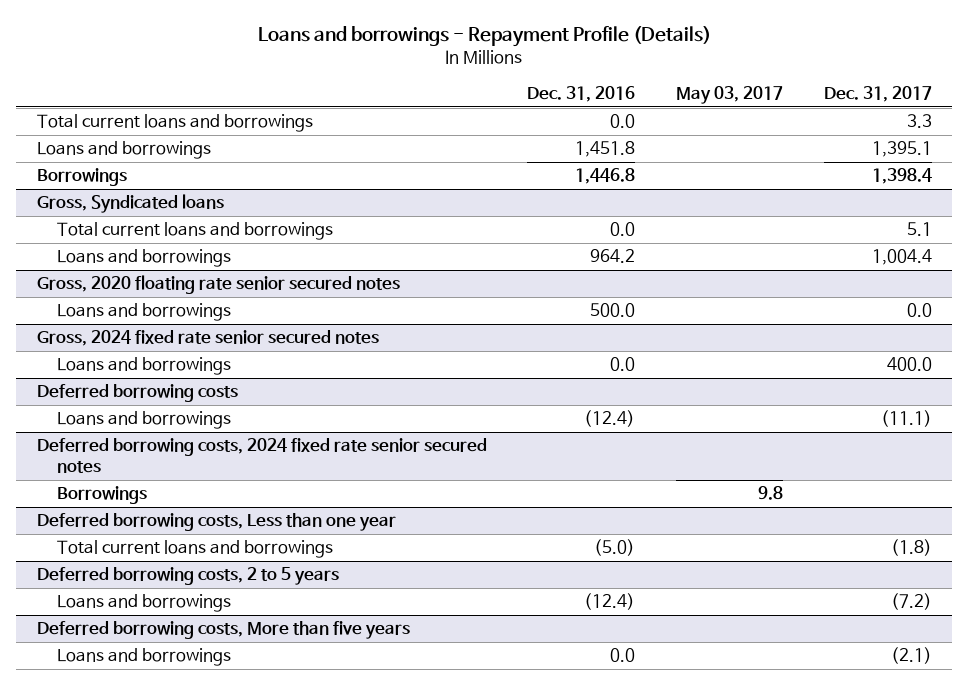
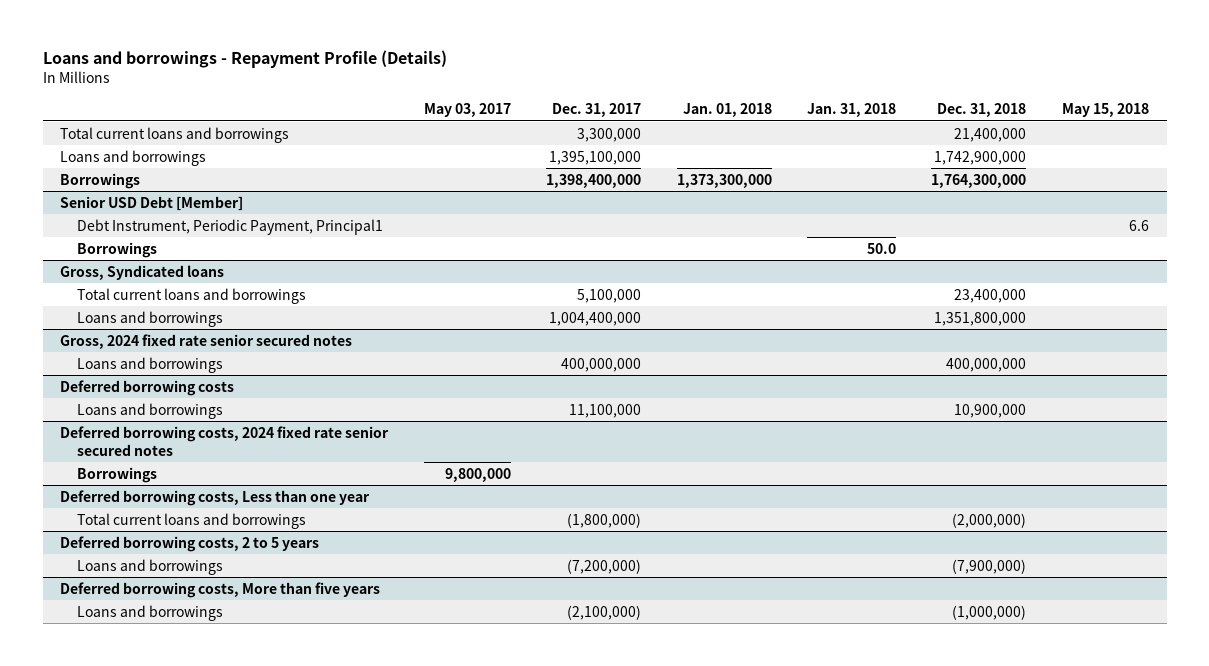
- | Dec. 31, 2016 | May 03, 2017 | Dec. 31, 2017
+ | May 03, 2017 | Dec. 31, 2017 | Jan. 01, 2018 | Jan. 31, 2018 | Dec. 31, 2018 | May 15, 2018
- Total current loans and borrowings | 0.0 | | 3.3
- Loans and borrowings | 1,451.8 | | 1,395.1
- Borrowings | 1,446.8 | | 1,398.4
+ Total current loans and borrowings | | 3,300,000 | | | 21,400,000 |
+ Loans and borrowings | | 1,395,100,000 | | | 1,742,900,000 |
+ Borrowings | | 1,398,400,000 | 1,373,300,000 | | 1,764,300,000 |
+ Senior USD Debt [Member]
+ Debt Instrument, Periodic Payment, Principal1 | | | | | | 6.6
+ Borrowings | | | | 50.0 | |
@ Gross, Syndicated loans
- Total current loans and borrowings | 0.0 | | 5.1
- Loans and borrowings | 964.2 | | 1,004.4
- Gross, 2020 floating rate senior secured notes
- Loans and borrowings | 500.0 | | 0.0
@ Gross, Syndicated loans
+ Total current loans and borrowings | | 5,100,000 | | | 23,400,000 |
+ Loans and borrowings | | 1,004,400,000 | | | 1,351,800,000 |
@ Gross, 2024 fixed rate senior secured notes
- Loans and borrowings | 0.0 | | 400.0
+ Loans and borrowings | | 400,000,000 | | | 400,000,000 |
@ Deferred borrowing costs
- Loans and borrowings | (12.4) | | (11.1)
+ Loans and borrowings | | 11,100,000 | | | 10,900,000 |
@ Deferred borrowing costs, 2024 fixed rate senior secured notes
- Borrowings | | 9.8 |
+ Borrowings | 9,800,000 | | | | |
@ Deferred borrowing costs, Less than one year
- Total current loans and borrowings | (5.0) | | (1.8)
+ Total current loans and borrowings | | (1,800,000) | | | (2,000,000) |
@ Deferred borrowing costs, 2 to 5 years
- Loans and borrowings | (12.4) | | (7.2)
+ Loans and borrowings | | (7,200,000) | | | (7,900,000) |
@ Deferred borrowing costs, More than five years
- Loans and borrowings | 0.0 | | (2.1)
+ Loans and borrowings | | (2,100,000) | | | (1,000,000) |

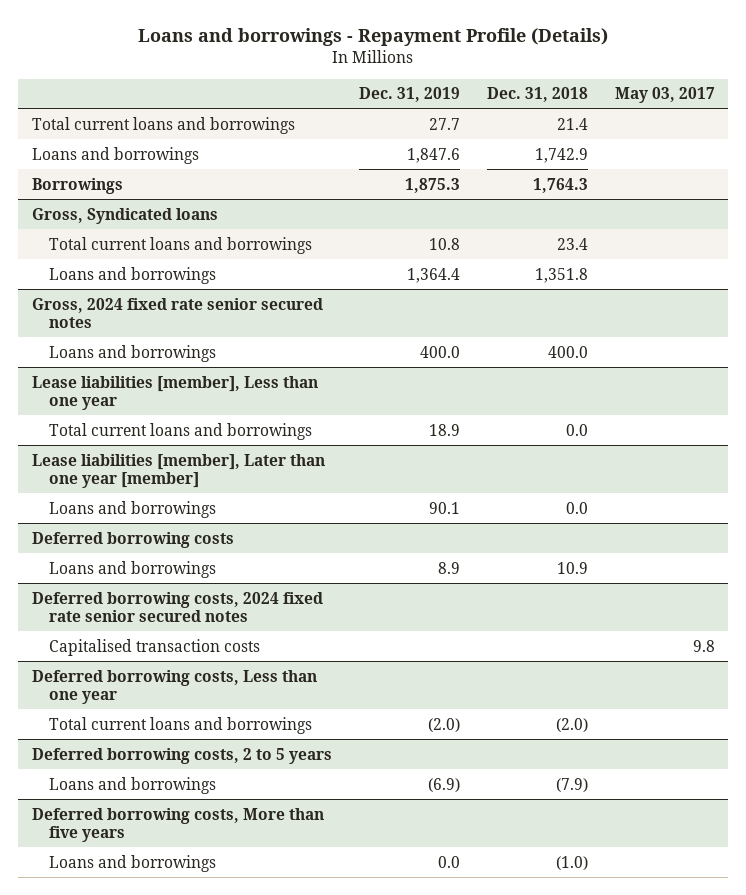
- | May 03, 2017 | Dec. 31, 2017 | Jan. 01, 2018 | Jan. 31, 2018 | Dec. 31, 2018 | May 15, 2018
+ | Dec. 31, 2019 | Dec. 31, 2018 | May 03, 2017
- Total current loans and borrowings | | 3,300,000 | | | 21,400,000 |
- Loans and borrowings | | 1,395,100,000 | | | 1,742,900,000 |
- Borrowings | | 1,398,400,000 | 1,373,300,000 | | 1,764,300,000 |
- Senior USD Debt [Member]
- Debt Instrument, Periodic Payment, Principal1 | | | | | | 6.6
- Borrowings | | | | 50.0 | |
+ Total current loans and borrowings | 27.7 | 21.4 |
+ Loans and borrowings | 1,847.6 | 1,742.9 |
+ Borrowings | 1,875.3 | 1,764.3 |
@ Gross, Syndicated loans
- Total current loans and borrowings | | 5,100,000 | | | 23,400,000 |
- Loans and borrowings | | 1,004,400,000 | | | 1,351,800,000 |
+ Total current loans and borrowings | 10.8 | 23.4 |
+ Loans and borrowings | 1,364.4 | 1,351.8 |
@ Gross, 2024 fixed rate senior secured notes
- Loans and borrowings | | 400,000,000 | | | 400,000,000 |
+ Loans and borrowings | 400.0 | 400.0 |
+ Lease liabilities [member], Less than one year
+ Total current loans and borrowings | 18.9 | 0.0 |
+ Lease liabilities [member], Later than one year [member]
+ Loans and borrowings | 90.1 | 0.0 |
@ Deferred borrowing costs
- Loans and borrowings | | 11,100,000 | | | 10,900,000 |
+ Loans and borrowings | 8.9 | 10.9 |
@ Deferred borrowing costs, 2024 fixed rate senior secured notes
- Borrowings | 9,800,000 | | | | |
+ Capitalised transaction costs | | | 9.8
@ Deferred borrowing costs, Less than one year
- Total current loans and borrowings | | (1,800,000) | | | (2,000,000) |
+ Total current loans and borrowings | (2.0) | (2.0) |
@ Deferred borrowing costs, 2 to 5 years
- Loans and borrowings | | (7,200,000) | | | (7,900,000) |
+ Loans and borrowings | (6.9) | (7.9) |
@ Deferred borrowing costs, More than five years
- Loans and borrowings | | (2,100,000) | | | (1,000,000) |
+ Loans and borrowings | 0.0 | (1.0) |

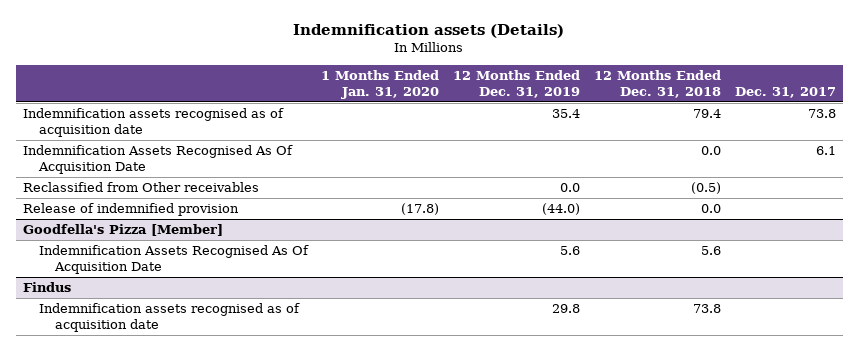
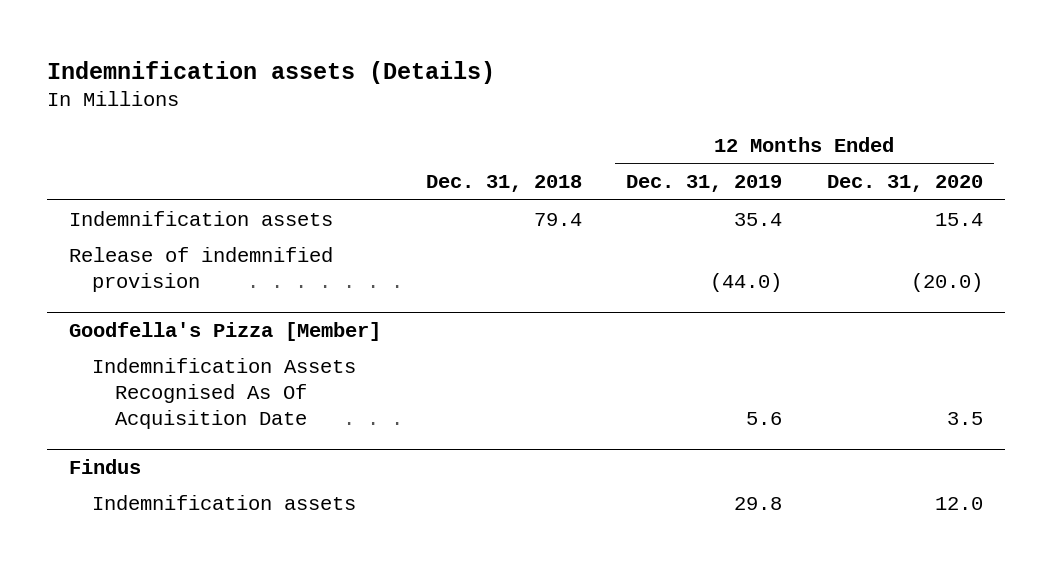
- | 1 Months Ended Jan. 31, 2020 | 12 Months Ended Dec. 31, 2019 | 12 Months Ended Dec. 31, 2018 | Dec. 31, 2017
+ | Dec. 31, 2018 | 12 Months Ended Dec. 31, 2019 | 12 Months Ended Dec. 31, 2020
- Indemnification assets recognised as of acquisition date | | 35.4 | 79.4 | 73.8
- Indemnification Assets Recognised As Of Acquisition Date | | | 0.0 | 6.1
- Reclassified from Other receivables | | 0.0 | (0.5) |
+ Indemnification assets | 79.4 | 35.4 | 15.4
@ Findus
- Indemnification assets recognised as of acquisition date | | 29.8 | 73.8 |
+ Indemnification assets | | 29.8 | 12.0

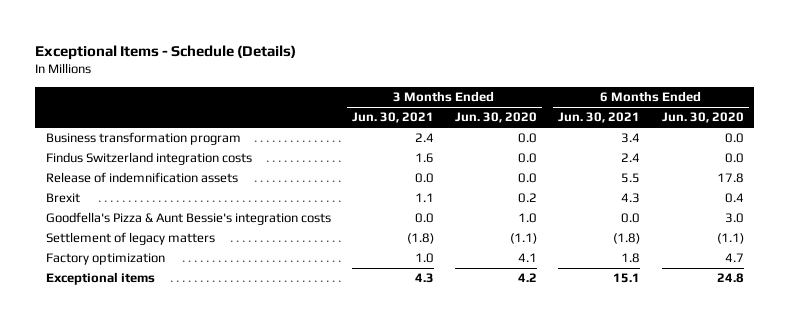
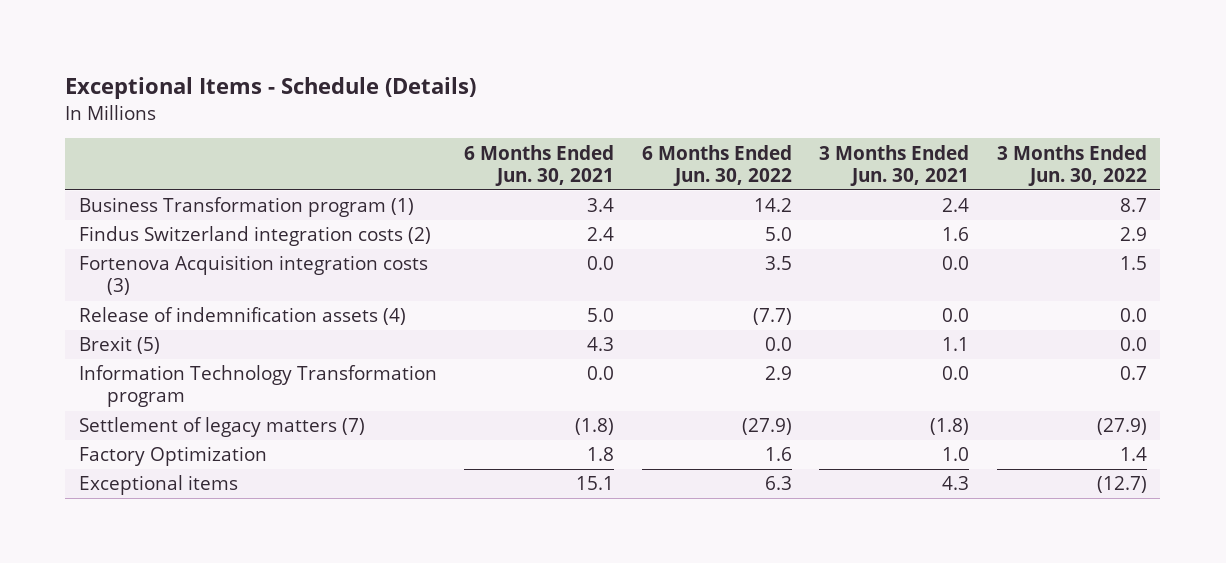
- | 3 Months Ended Jun. 30, 2021 | 3 Months Ended Jun. 30, 2020 | 6 Months Ended Jun. 30, 2021 | 6 Months Ended Jun. 30, 2020
+ | 6 Months Ended Jun. 30, 2021 | 6 Months Ended Jun. 30, 2022 | 3 Months Ended Jun. 30, 2021 | 3 Months Ended Jun. 30, 2022
- Business transformation program | 2.4 | 0.0 | 3.4 | 0.0
- Findus Switzerland integration costs | 1.6 | 0.0 | 2.4 | 0.0
- Release of indemnification assets | 0.0 | 0.0 | 5.5 | 17.8
- Brexit | 1.1 | 0.2 | 4.3 | 0.4
- Goodfella's Pizza & Aunt Bessie's integration costs | 0.0 | 1.0 | 0.0 | 3.0
- Settlement of legacy matters | (1.8) | (1.1) | (1.8) | (1.1)
- Factory optimization | 1.0 | 4.1 | 1.8 | 4.7
+ Business Transformation program (1) | 3.4 | 14.2 | 2.4 | 8.7
+ Findus Switzerland integration costs (2) | 2.4 | 5.0 | 1.6 | 2.9
+ Fortenova Acquisition integration costs (3) | 0.0 | 3.5 | 0.0 | 1.5
+ Release of indemnification assets (4) | 5.0 | (7.7) | 0.0 | 0.0
+ Brexit (5) | 4.3 | 0.0 | 1.1 | 0.0
+ Information Technology Transformation program | 0.0 | 2.9 | 0.0 | 0.7
+ Settlement of legacy matters (7) | (1.8) | (27.9) | (1.8) | (27.9)
+ Factory Optimization | 1.8 | 1.6 | 1.0 | 1.4

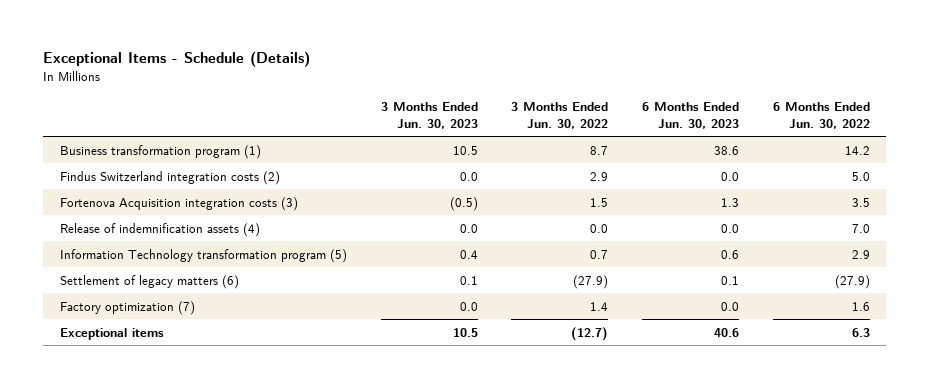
- | 6 Months Ended Jun. 30, 2021 | 6 Months Ended Jun. 30, 2022 | 3 Months Ended Jun. 30, 2021 | 3 Months Ended Jun. 30, 2022
+ | 3 Months Ended Jun. 30, 2023 | 3 Months Ended Jun. 30, 2022 | 6 Months Ended Jun. 30, 2023 | 6 Months Ended Jun. 30, 2022
- Business Transformation program (1) | 3.4 | 14.2 | 2.4 | 8.7
+ Business transformation program (1) | 10.5 | 8.7 | 38.6 | 14.2
- Release of indemnification assets (4) | 5.0 | (7.7) | 0.0 | 0.0
- Brexit (5) | 4.3 | 0.0 | 1.1 | 0.0
- Information Technology Transformation program | 0.0 | 2.9 | 0.0 | 0.7
- Settlement of legacy matters (7) | (1.8) | (27.9) | (1.8) | (27.9)
- Factory Optimization | 1.8 | 1.6 | 1.0 | 1.4
+ Release of indemnification assets (4) | 0.0 | 0.0 | 0.0 | 7.0
+ Information Technology transformation program (5) | 0.4 | 0.7 | 0.6 | 2.9
+ Settlement of legacy matters (6) | 0.1 | (27.9) | 0.1 | (27.9)
+ Factory optimization (7) | 0.0 | 1.4 | 0.0 | 1.6

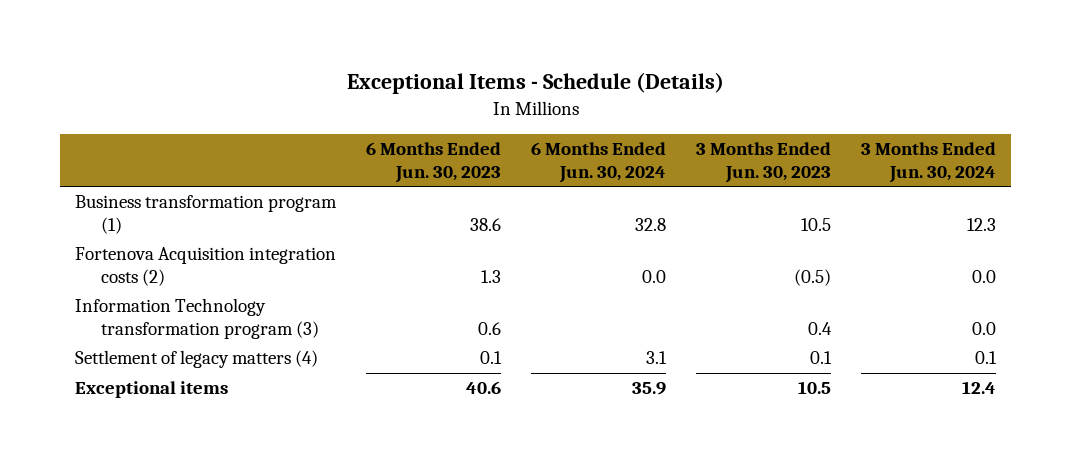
- | 3 Months Ended Jun. 30, 2023 | 3 Months Ended Jun. 30, 2022 | 6 Months Ended Jun. 30, 2023 | 6 Months Ended Jun. 30, 2022
+ | 6 Months Ended Jun. 30, 2023 | 6 Months Ended Jun. 30, 2024 | 3 Months Ended Jun. 30, 2023 | 3 Months Ended Jun. 30, 2024
- Findus Switzerland integration costs (2) | 0.0 | 2.9 | 0.0 | 5.0
- Fortenova Acquisition integration costs (3) | (0.5) | 1.5 | 1.3 | 3.5
- Release of indemnification assets (4) | 0.0 | 0.0 | 0.0 | 7.0
- Information Technology transformation program (5) | 0.4 | 0.7 | 0.6 | 2.9
- Settlement of legacy matters (6) | 0.1 | (27.9) | 0.1 | (27.9)
- Factory optimization (7) | 0.0 | 1.4 | 0.0 | 1.6
+ Fortenova Acquisition integration costs (2) | 1.3 | 0.0 | (0.5) | 0.0
+ Information Technology transformation program (3) | 0.6 | | 0.4 | 0.0
+ Settlement of legacy matters (4) | 0.1 | 3.1 | 0.1 | 0.1

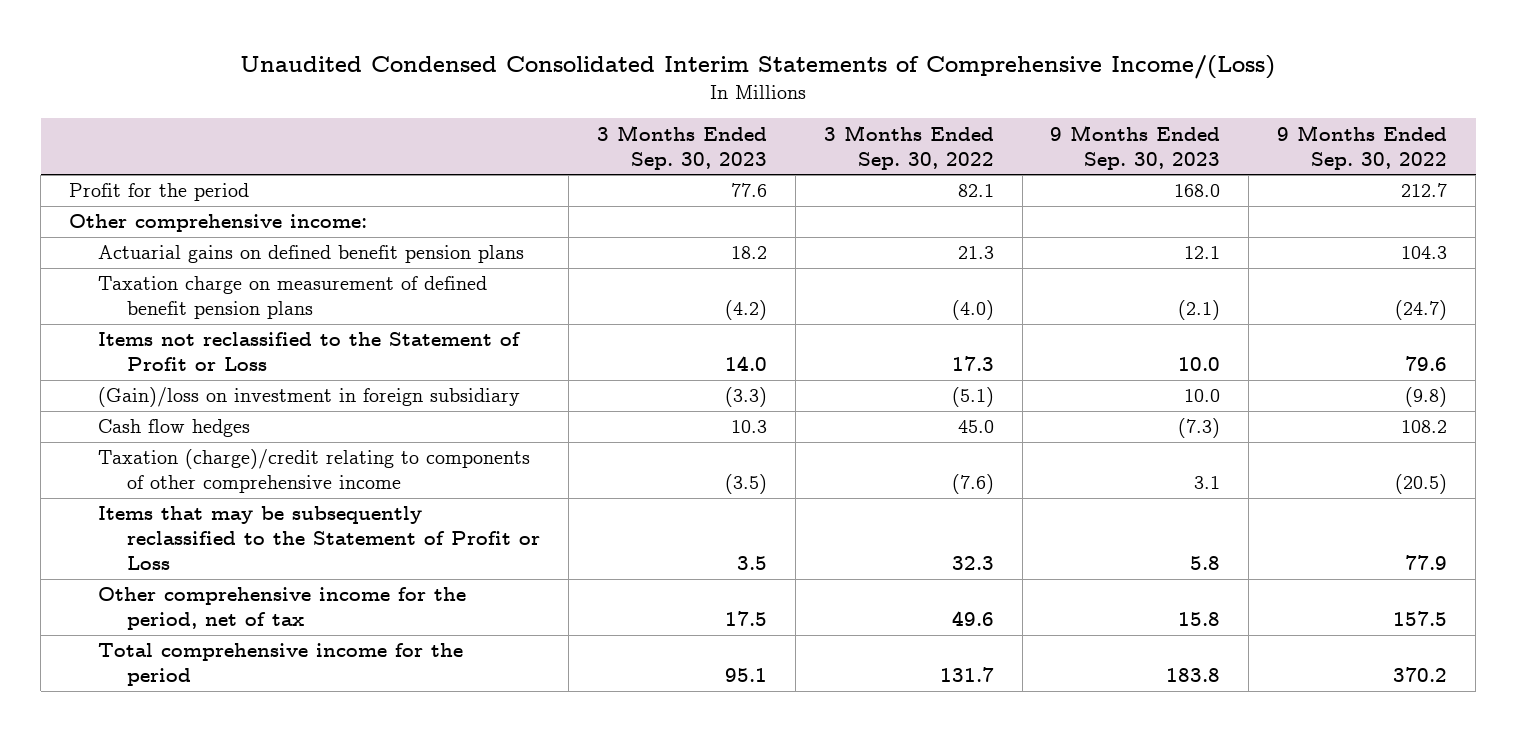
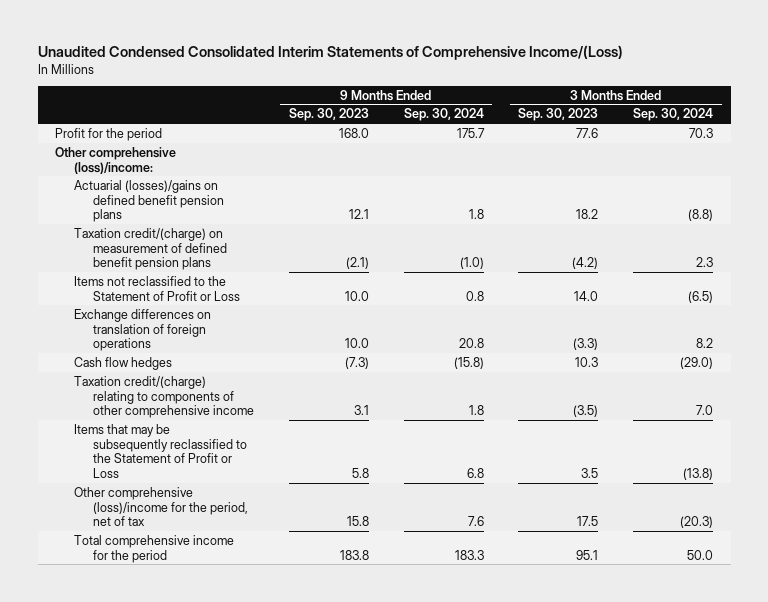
- | 3 Months Ended Sep. 30, 2023 | 3 Months Ended Sep. 30, 2022 | 9 Months Ended Sep. 30, 2023 | 9 Months Ended Sep. 30, 2022
+ | 9 Months Ended Sep. 30, 2023 | 9 Months Ended Sep. 30, 2024 | 3 Months Ended Sep. 30, 2023 | 3 Months Ended Sep. 30, 2024
- Other comprehensive income:
- Actuarial gains on defined benefit pension plans | 18.2 | 21.3 | 12.1 | 104.3
- Taxation charge on measurement of defined benefit pension plans | (4.2) | (4.0) | (2.1) | (24.7)
+ Other comprehensive (loss)/income:
+ Actuarial (losses)/gains on defined benefit pension plans | 12.1 | 1.8 | 18.2 | (8.8)
+ Taxation credit/(charge) on measurement of defined benefit pension plans | (2.1) | (1.0) | (4.2) | 2.3
- (Gain)/loss on investment in foreign subsidiary | (3.3) | (5.1) | 10.0 | (9.8)
+ Exchange differences on translation of foreign operations | 10.0 | 20.8 | (3.3) | 8.2
- Taxation (charge)/credit relating to components of other comprehensive income | (3.5) | (7.6) | 3.1 | (20.5)
+ Taxation credit/(charge) relating to components of other comprehensive income | 3.1 | 1.8 | (3.5) | 7.0
- Other comprehensive income for the period, net of tax | 17.5 | 49.6 | 15.8 | 157.5
+ Other comprehensive (loss)/income for the period, net of tax | 15.8 | 7.6 | 17.5 | (20.3)

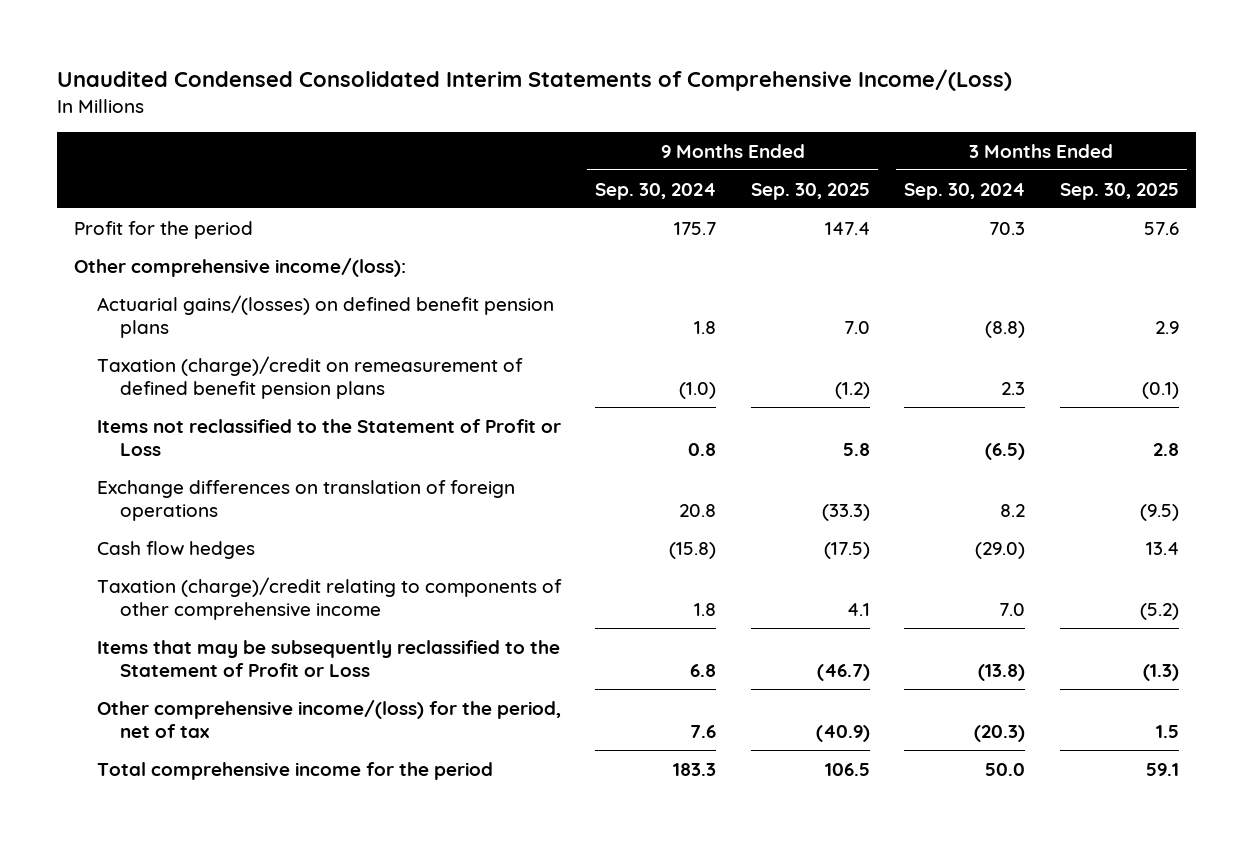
- | 9 Months Ended Sep. 30, 2023 | 9 Months Ended Sep. 30, 2024 | 3 Months Ended Sep. 30, 2023 | 3 Months Ended Sep. 30, 2024
+ | 9 Months Ended Sep. 30, 2024 | 9 Months Ended Sep. 30, 2025 | 3 Months Ended Sep. 30, 2024 | 3 Months Ended Sep. 30, 2025
- Other comprehensive (loss)/income:
- Actuarial (losses)/gains on defined benefit pension plans | 12.1 | 1.8 | 18.2 | (8.8)
- Taxation credit/(charge) on measurement of defined benefit pension plans | (2.1) | (1.0) | (4.2) | 2.3
+ Other comprehensive income/(loss):
+ Actuarial gains/(losses) on defined benefit pension plans | 1.8 | 7.0 | (8.8) | 2.9
+ Taxation (charge)/credit on remeasurement of defined benefit pension plans | (1.0) | (1.2) | 2.3 | (0.1)
- Taxation credit/(charge) relating to components of other comprehensive income | 3.1 | 1.8 | (3.5) | 7.0
+ Taxation (charge)/credit relating to components of other comprehensive income | 1.8 | 4.1 | 7.0 | (5.2)
- Other comprehensive (loss)/income for the period, net of tax | 15.8 | 7.6 | 17.5 | (20.3)
+ Other comprehensive income/(loss) for the period, net of tax | 7.6 | (40.9) | (20.3) | 1.5

